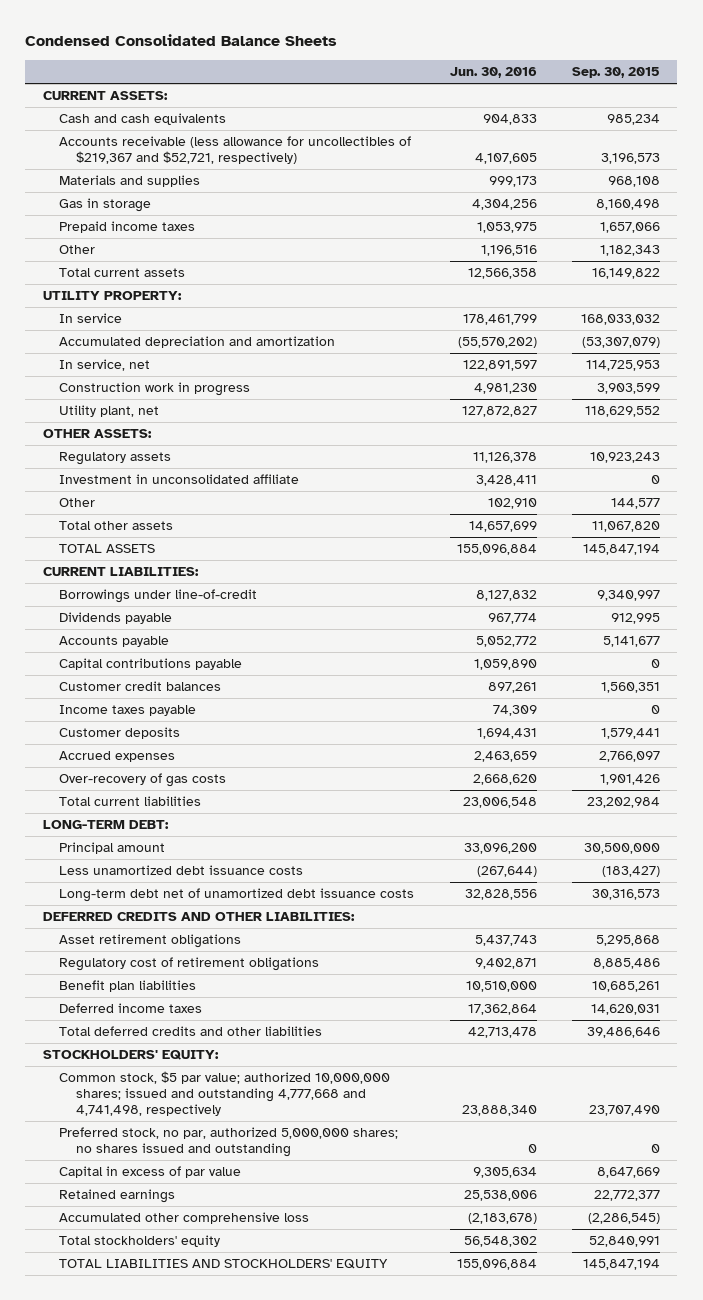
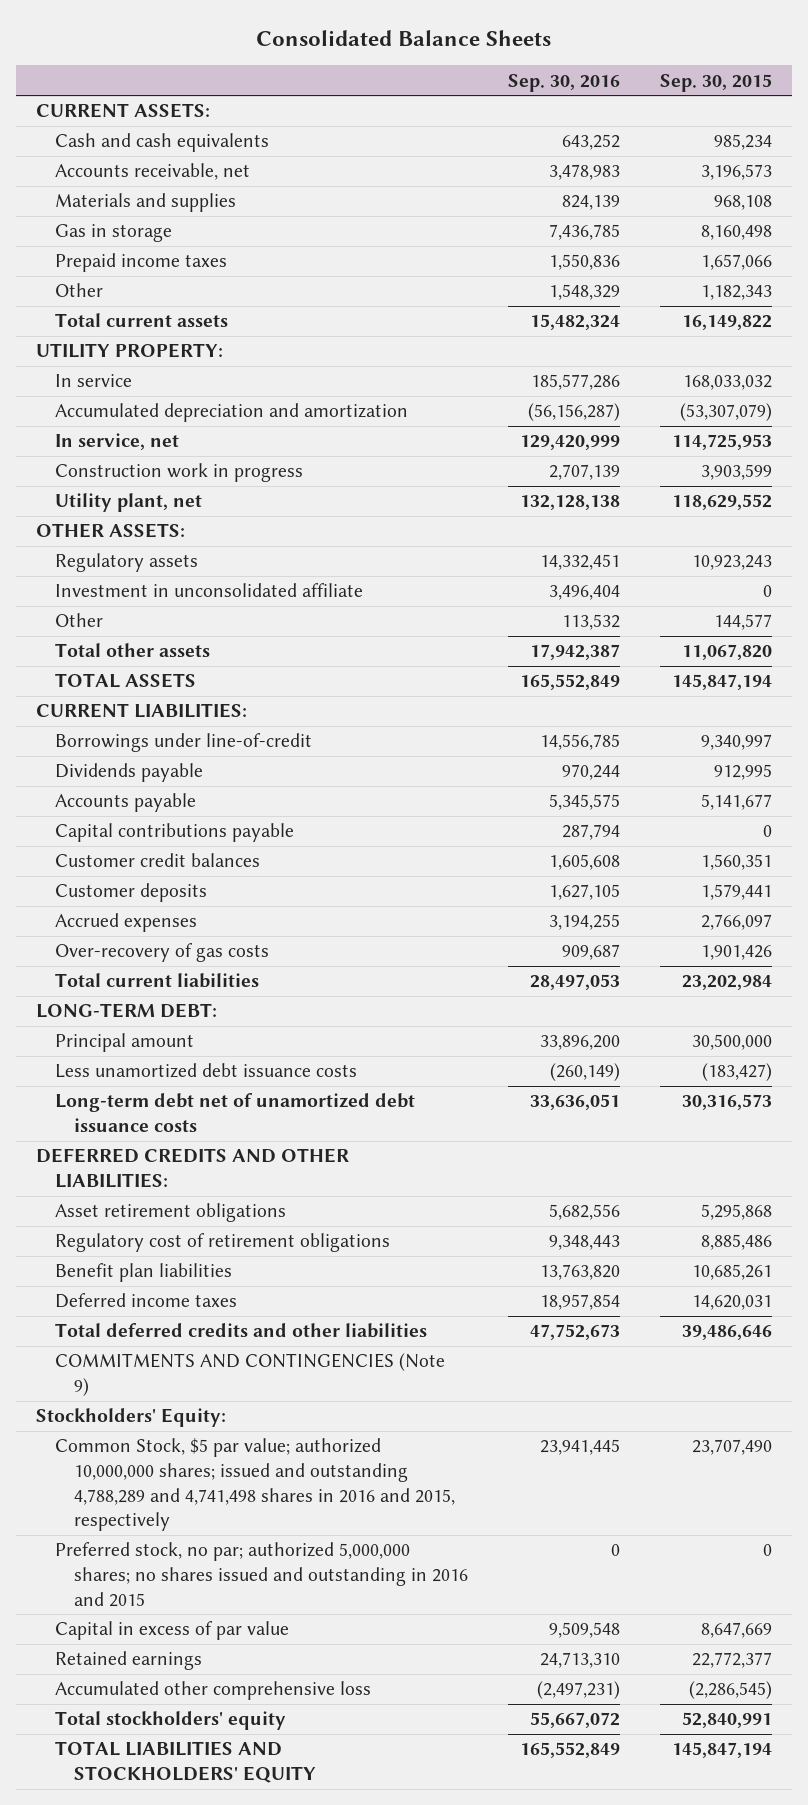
- Condensed Consolidated Balance Sheets
+ Consolidated Balance Sheets
- | Jun. 30, 2016 | Sep. 30, 2015
+ | Sep. 30, 2016 | Sep. 30, 2015
- Accounts receivable (less allowance for uncollectibles of $219,367 and $52,721, respectively) | 4,107,605 | 3,196,573
+ Accounts receivable, net | 3,478,983 | 3,196,573
- Income taxes payable | 74,309 | 0
- STOCKHOLDERS' EQUITY:
- Common stock, $5 par value; authorized 10,000,000 shares; issued and outstanding 4,777,668 and 4,741,498, respectively | 23,888,340 | 23,707,490
- Preferred stock, no par, authorized 5,000,000 shares; no shares issued and outstanding | 0 | 0
+ COMMITMENTS AND CONTINGENCIES (Note 9)
+ Stockholders' Equity:
+ Common Stock, $5 par value; authorized 10,000,000 shares; issued and outstanding 4,788,289 and 4,741,498 shares in 2016 and 2015, respectively | 23,941,445 | 23,707,490
+ Preferred stock, no par; authorized 5,000,000 shares; no shares issued and outstanding in 2016 and 2015 | 0 | 0

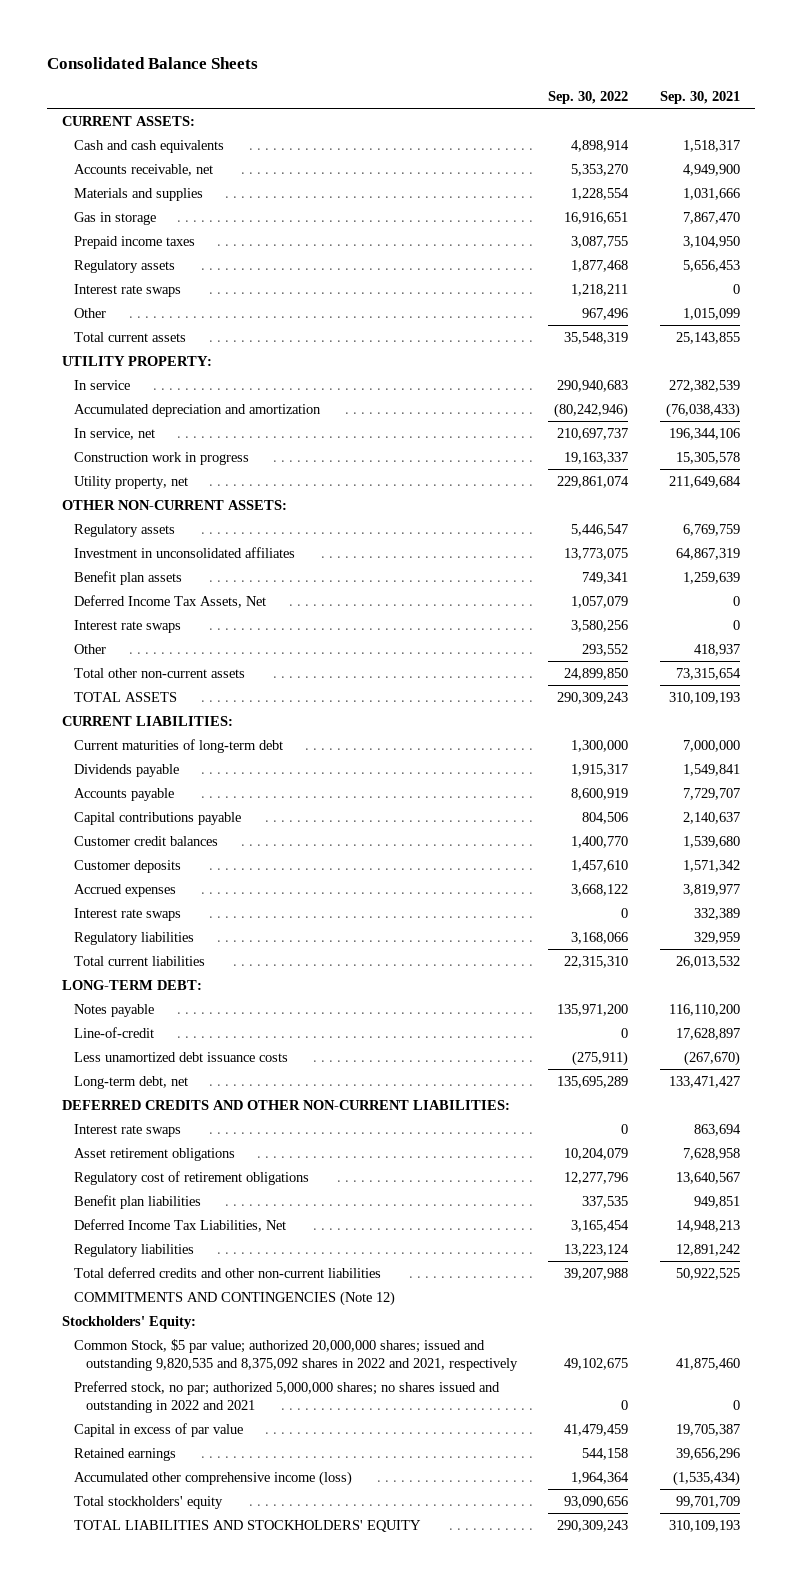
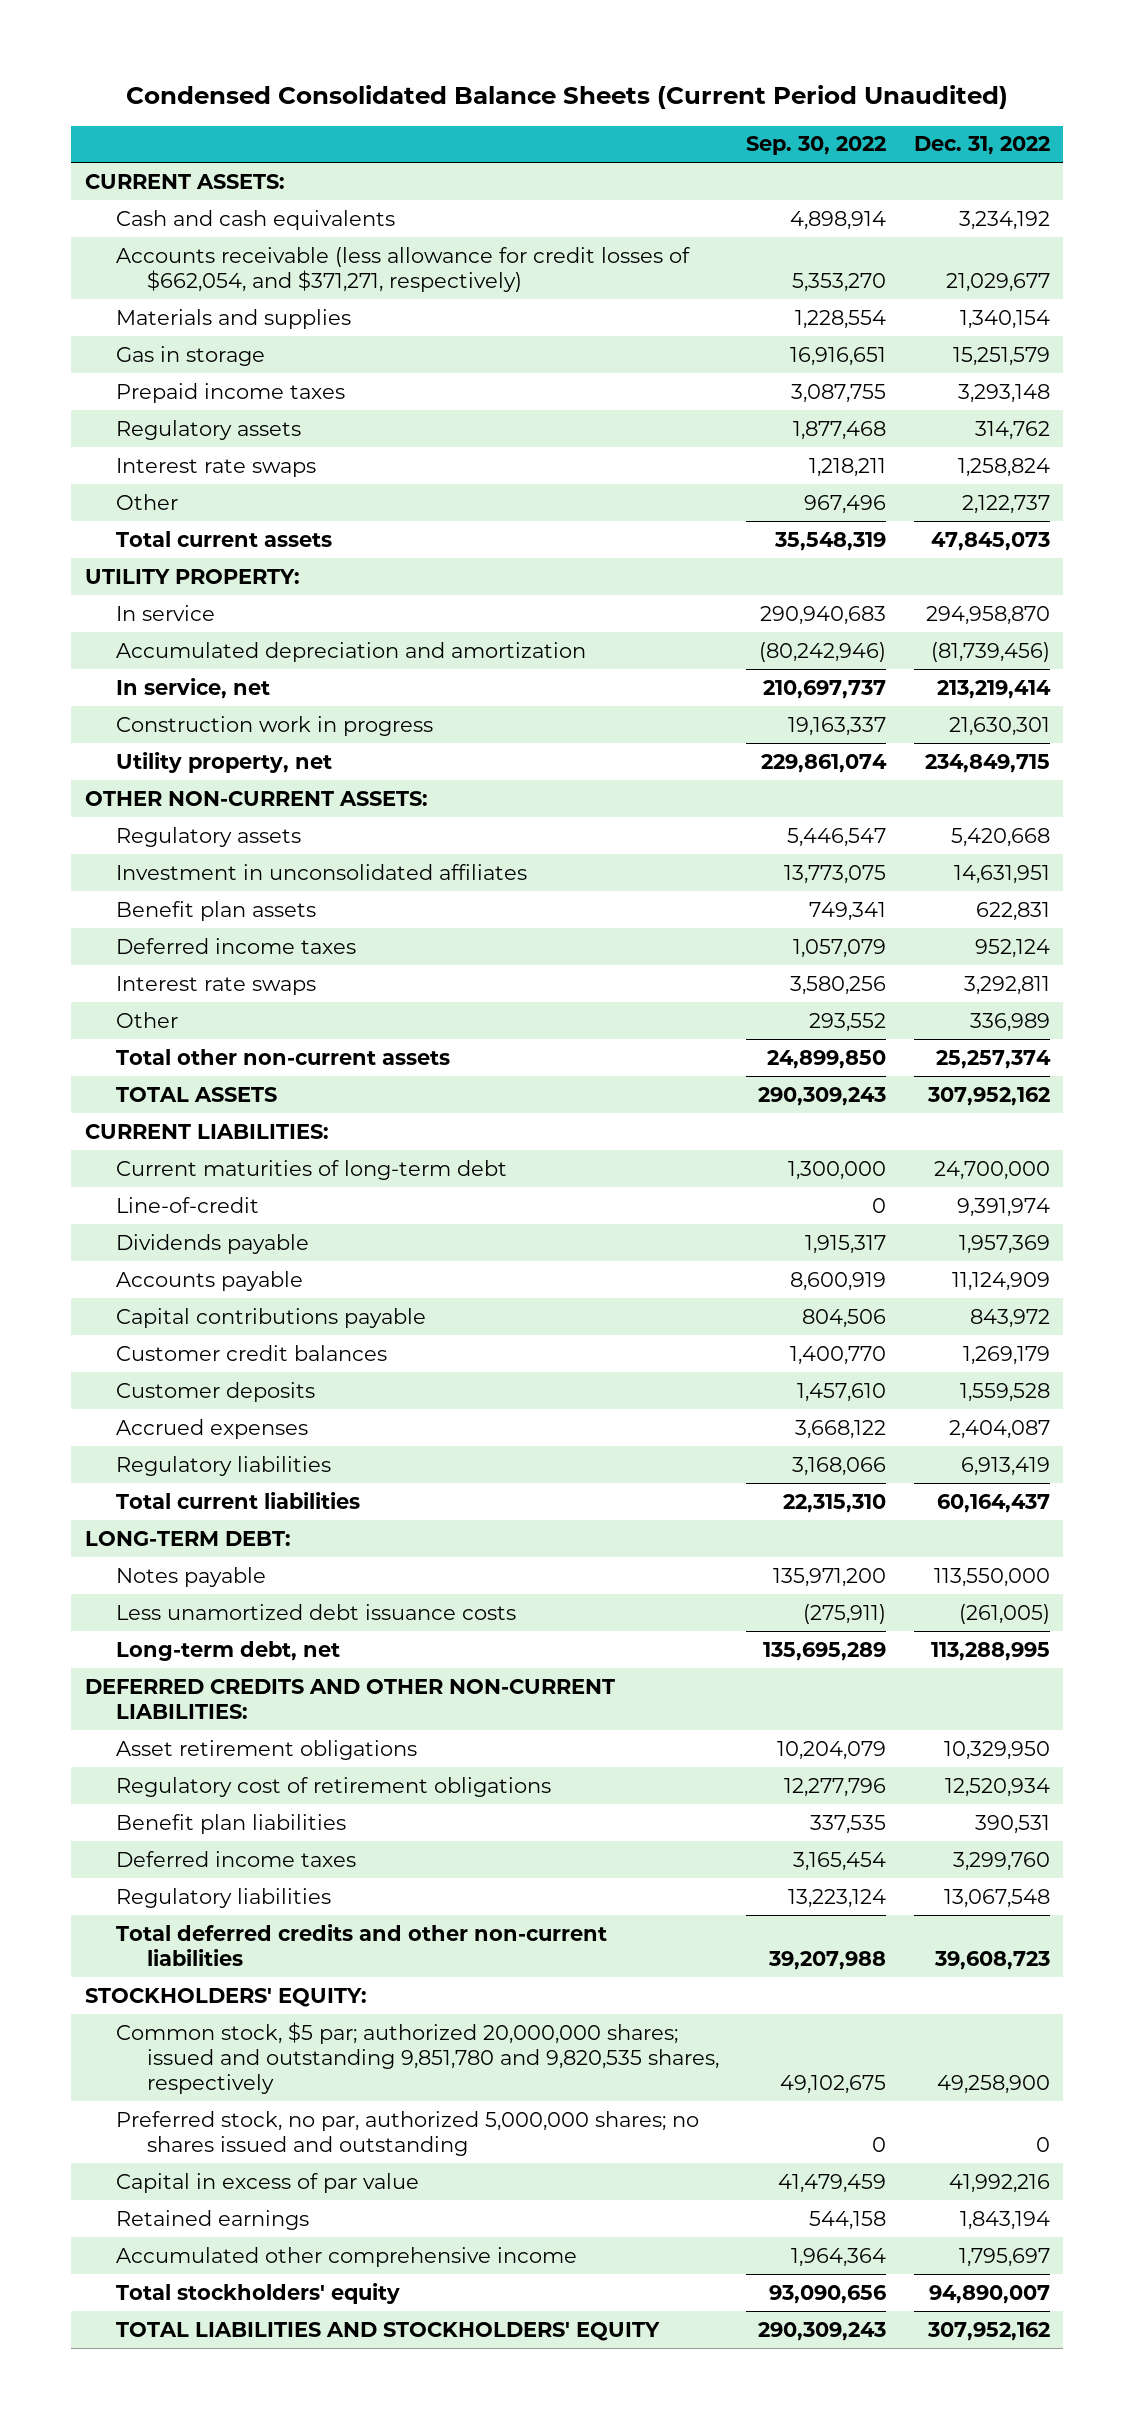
- Consolidated Balance Sheets
+ Condensed Consolidated Balance Sheets (Current Period Unaudited)
- | Sep. 30, 2022 | Sep. 30, 2021
+ | Sep. 30, 2022 | Dec. 31, 2022
- Accounts receivable, net | 5,353,270 | 4,949,900
+ Accounts receivable (less allowance for credit losses of $662,054, and $371,271, respectively) | 5,353,270 | 21,029,677
- Deferred Income Tax Assets, Net | 1,057,079 | 0
+ Deferred income taxes | 1,057,079 | 952,124
moved up: Line-of-credit | 0 | 9,391,974
- Interest rate swaps | 0 | 332,389
- Interest rate swaps | 0 | 863,694
- Deferred Income Tax Liabilities, Net | 3,165,454 | 14,948,213
+ Deferred income taxes | 3,165,454 | 3,299,760
- COMMITMENTS AND CONTINGENCIES (Note 12)
- Stockholders' Equity:
- Common Stock, $5 par value; authorized 20,000,000 shares; issued and outstanding 9,820,535 and 8,375,092 shares in 2022 and 2021, respectively | 49,102,675 | 41,875,460
- Preferred stock, no par; authorized 5,000,000 shares; no shares issued and outstanding in 2022 and 2021 | 0 | 0
+ STOCKHOLDERS' EQUITY:
+ Common stock, $5 par; authorized 20,000,000 shares; issued and outstanding 9,851,780 and 9,820,535 shares, respectively | 49,102,675 | 49,258,900
+ Preferred stock, no par, authorized 5,000,000 shares; no shares issued and outstanding | 0 | 0
- Accumulated other comprehensive income (loss) | 1,964,364 | (1,535,434)
+ Accumulated other comprehensive income | 1,964,364 | 1,795,697

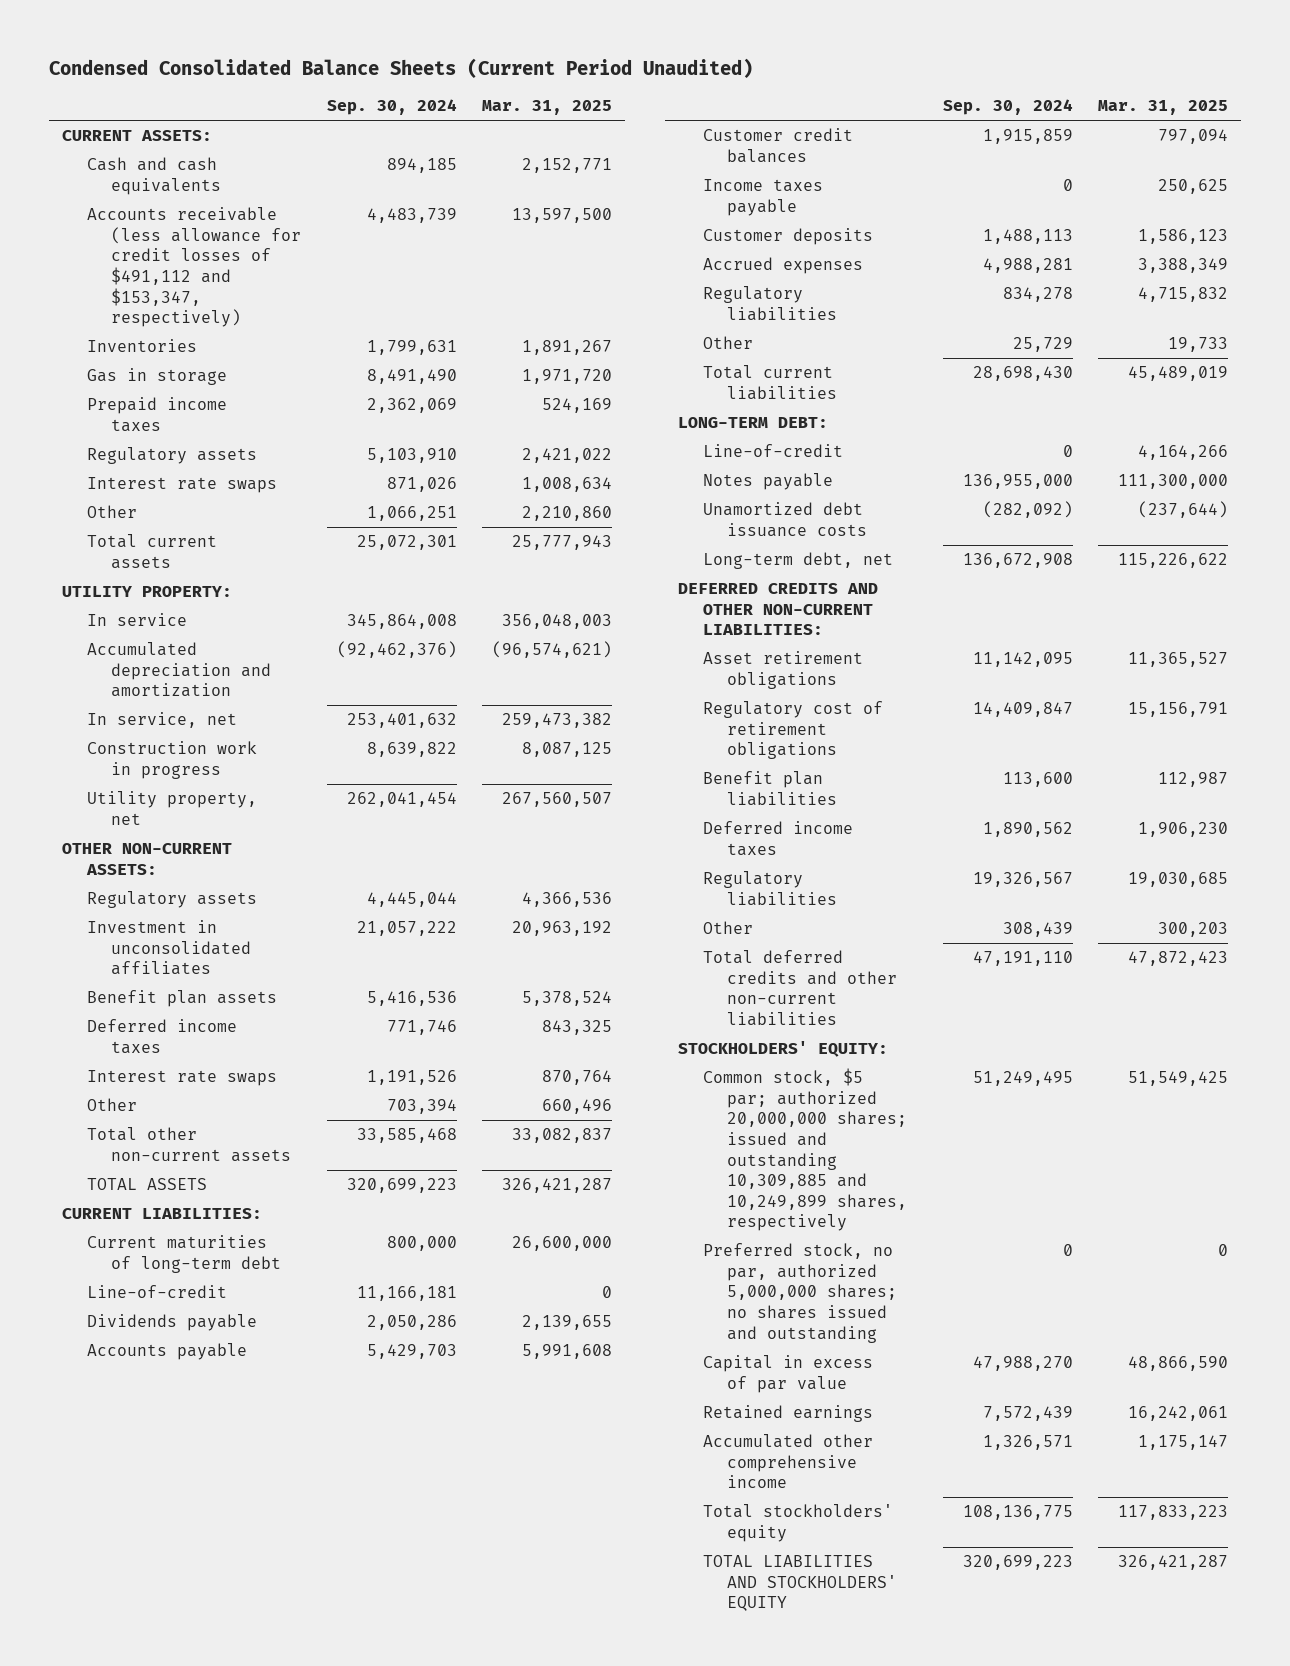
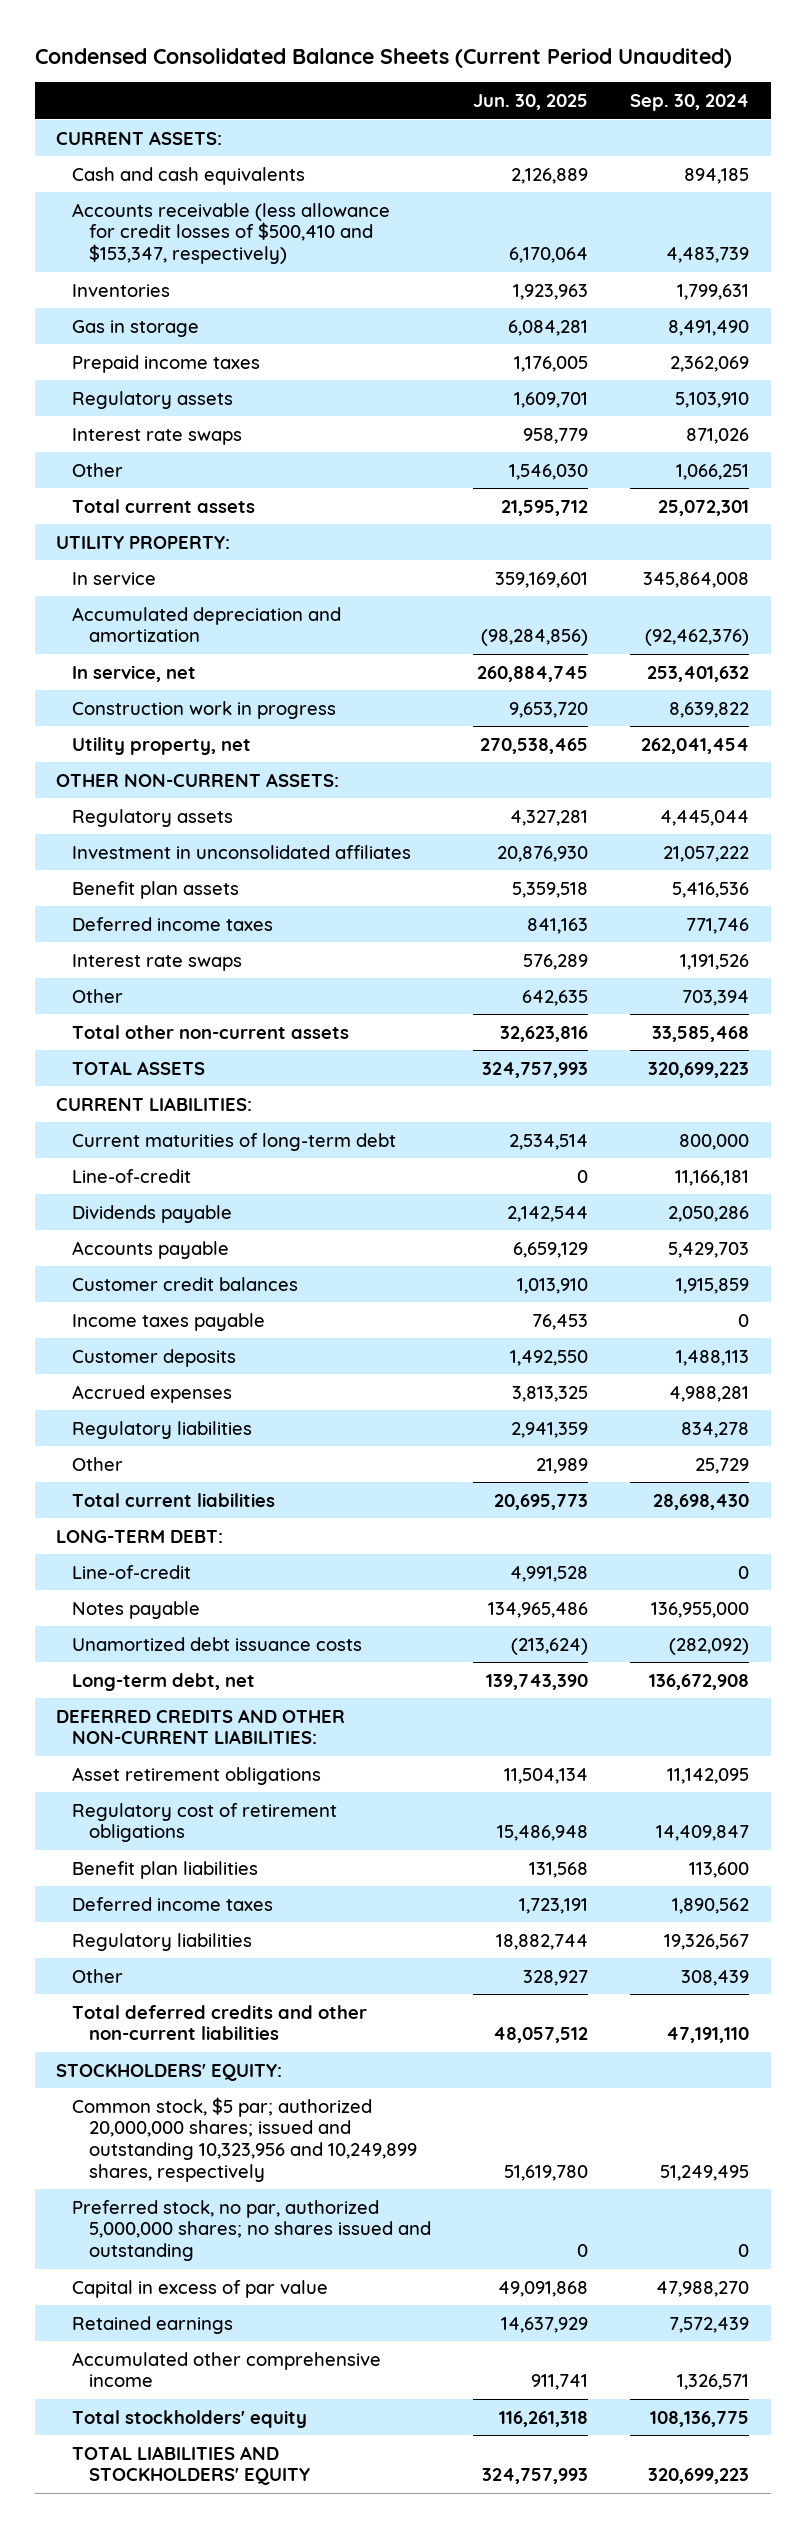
- | Sep. 30, 2024 | Mar. 31, 2025
+ | Jun. 30, 2025 | Sep. 30, 2024
- Accounts receivable (less allowance for credit losses of $491,112 and $153,347, respectively) | 4,483,739 | 13,597,500
+ Accounts receivable (less allowance for credit losses of $500,410 and $153,347, respectively) | 6,170,064 | 4,483,739
- Common stock, $5 par; authorized 20,000,000 shares; issued and outstanding 10,309,885 and 10,249,899 shares, respectively | 51,249,495 | 51,549,425
+ Common stock, $5 par; authorized 20,000,000 shares; issued and outstanding 10,323,956 and 10,249,899 shares, respectively | 51,619,780 | 51,249,495

